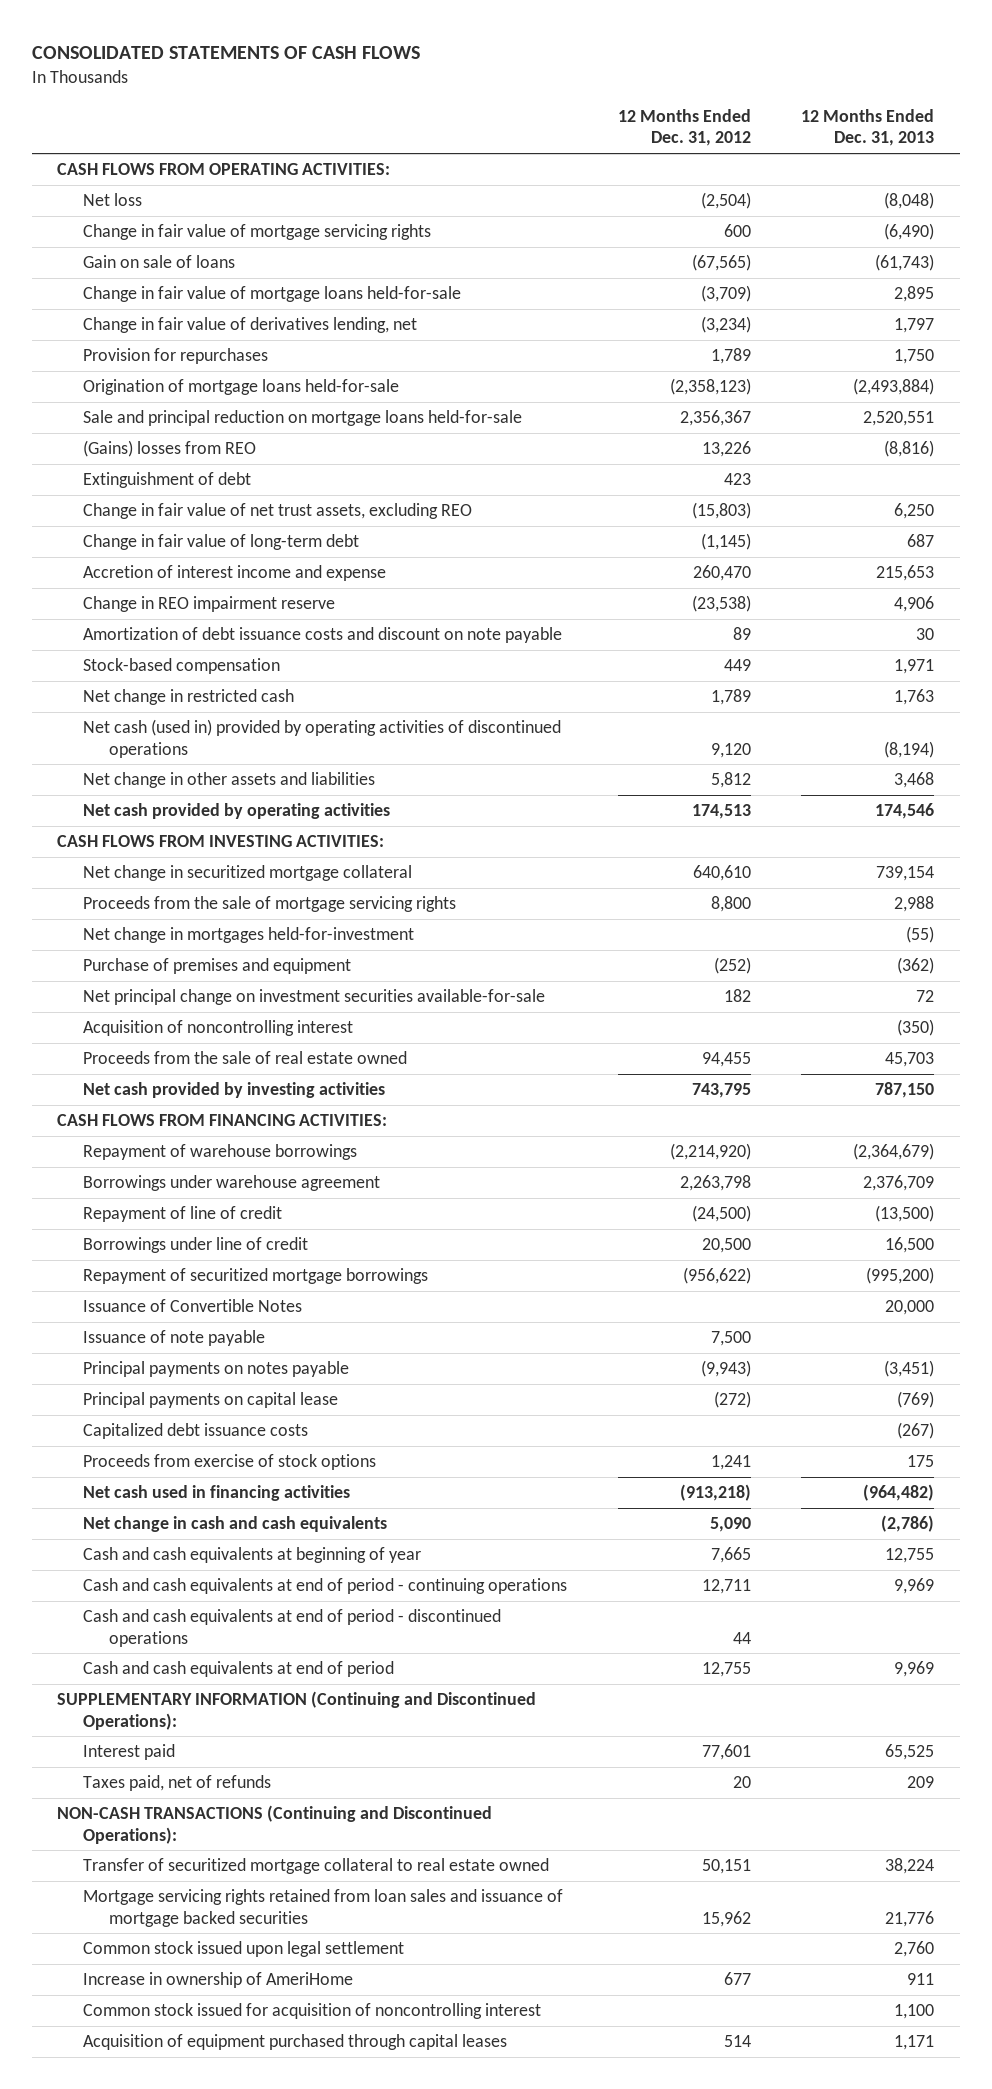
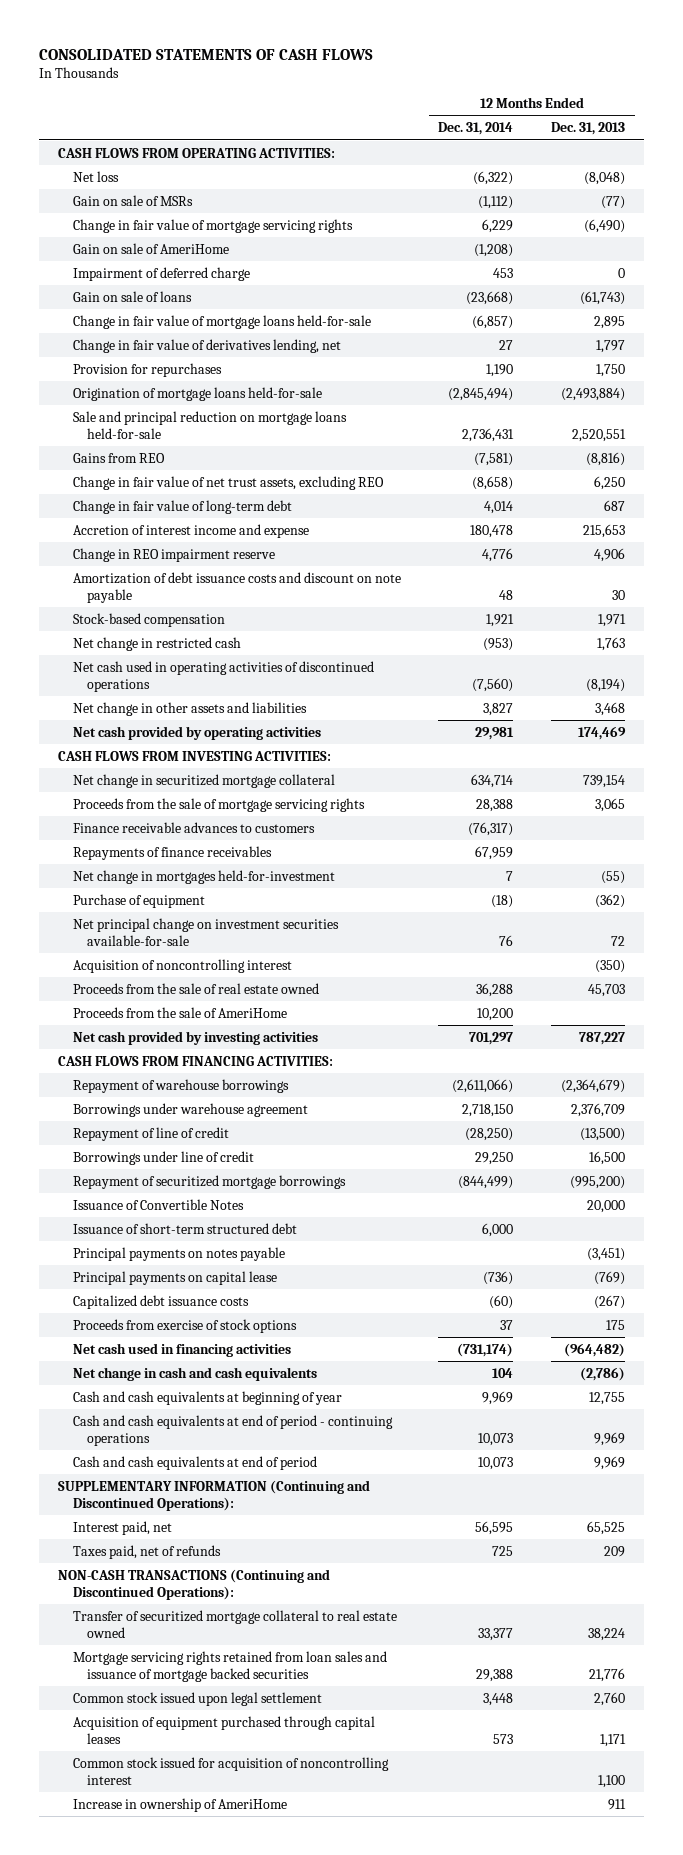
- | 12 Months Ended Dec. 31, 2012 | 12 Months Ended Dec. 31, 2013
+ | 12 Months Ended Dec. 31, 2014 | 12 Months Ended Dec. 31, 2013
+ Gain on sale of MSRs | (1,112) | (77)
+ Gain on sale of AmeriHome | (1,208) |
+ Impairment of deferred charge | 453 | 0
- (Gains) losses from REO | 13,226 | (8,816)
- Extinguishment of debt | 423 |
+ Gains from REO | (7,581) | (8,816)
- Net cash (used in) provided by operating activities of discontinued operations | 9,120 | (8,194)
+ Net cash used in operating activities of discontinued operations | (7,560) | (8,194)
- Net cash provided by operating activities | 174,513 | 174,546
+ Net cash provided by operating activities | 29,981 | 174,469
- Proceeds from the sale of mortgage servicing rights | 8,800 | 2,988
+ Proceeds from the sale of mortgage servicing rights | 28,388 | 3,065
+ Finance receivable advances to customers | (76,317) |
+ Repayments of finance receivables | 67,959 |
- Purchase of premises and equipment | (252) | (362)
+ Purchase of equipment | (18) | (362)
- Net cash provided by investing activities | 743,795 | 787,150
+ Proceeds from the sale of AmeriHome | 10,200 |
+ Net cash provided by investing activities | 701,297 | 787,227
- Issuance of note payable | 7,500 |
+ Issuance of short-term structured debt | 6,000 |
- Cash and cash equivalents at end of period - discontinued operations | 44 |
- Interest paid | 77,601 | 65,525
+ Interest paid, net | 56,595 | 65,525
moved down: Common stock issued for acquisition of noncontrolling interest | | 1,100
moved down: Increase in ownership of AmeriHome | | 911

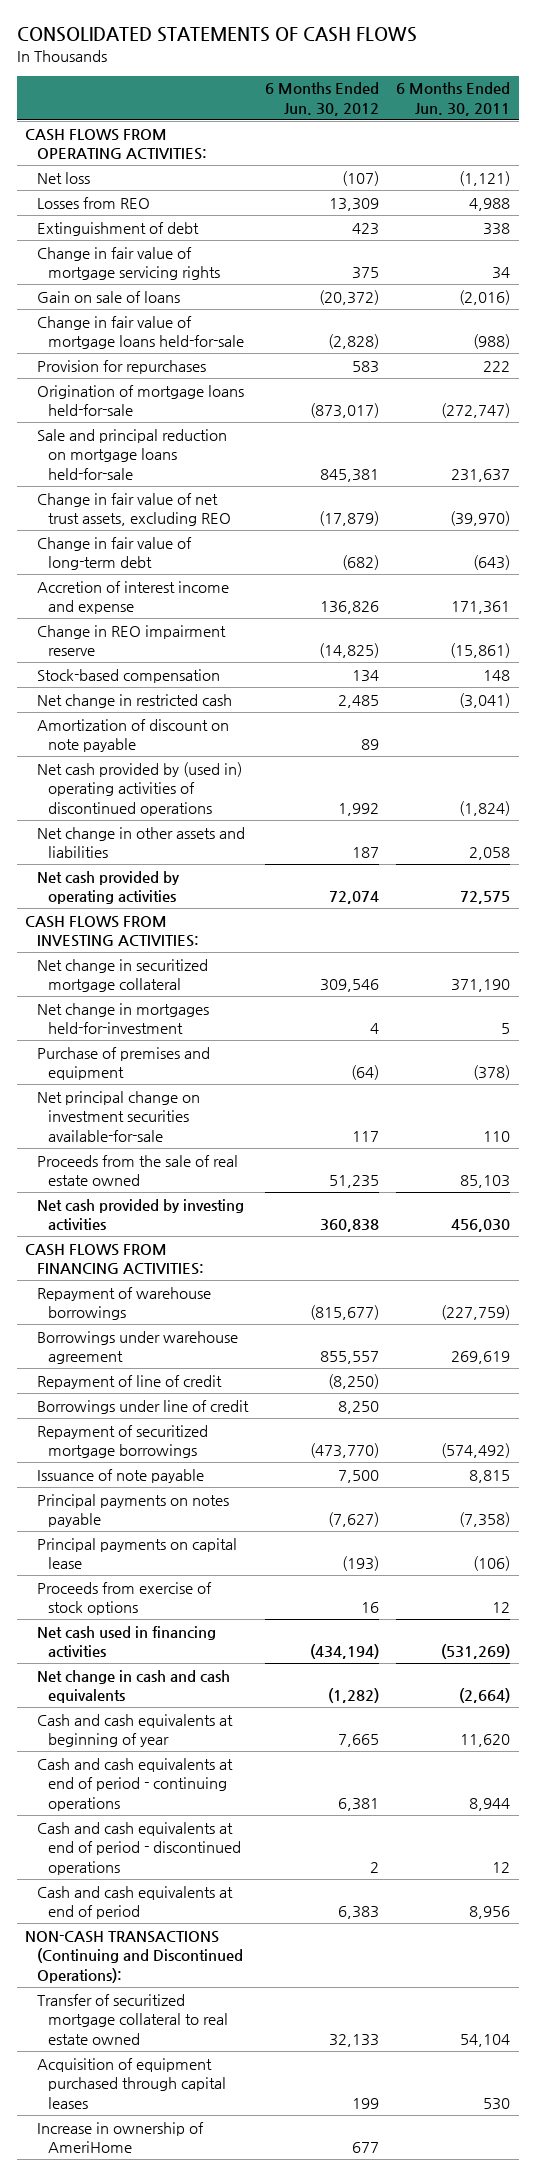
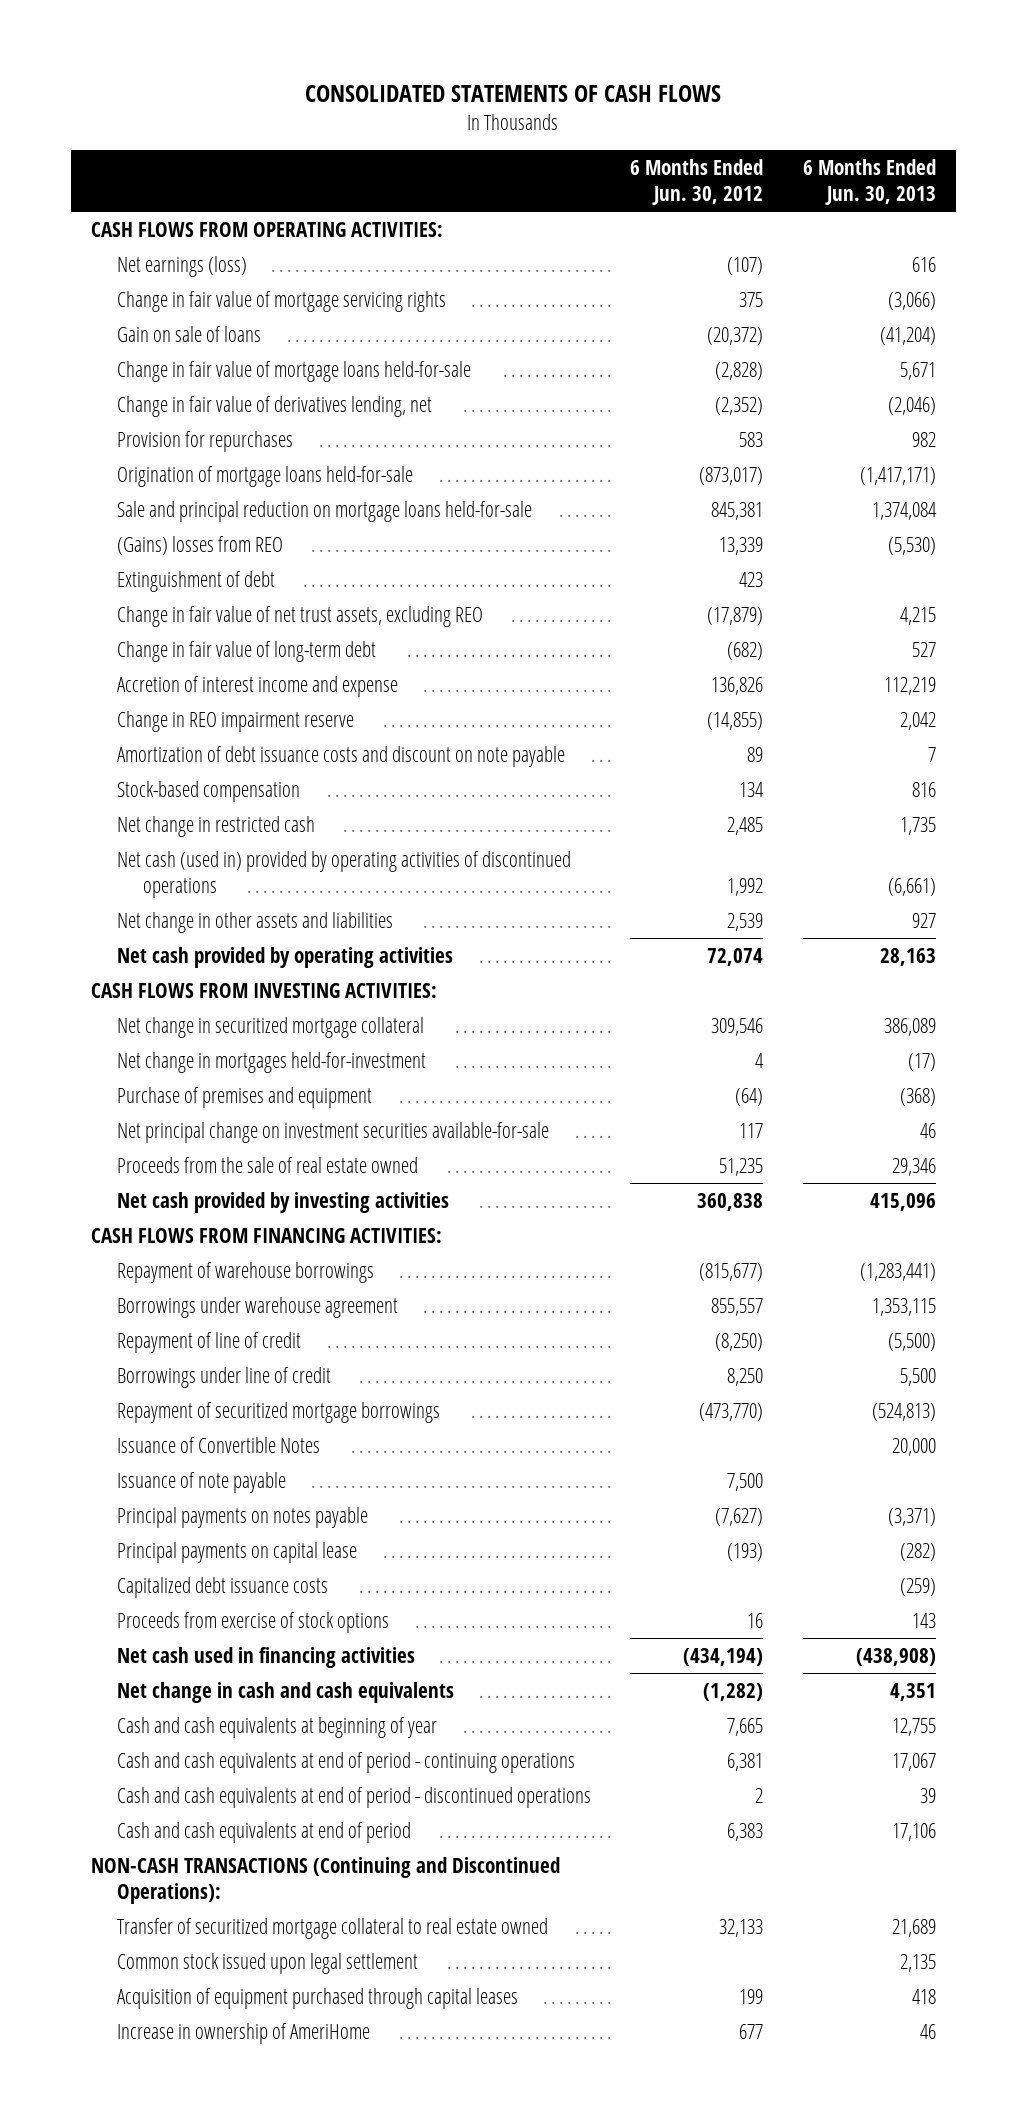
- | 6 Months Ended Jun. 30, 2012 | 6 Months Ended Jun. 30, 2011
+ | 6 Months Ended Jun. 30, 2012 | 6 Months Ended Jun. 30, 2013
- Net loss | (107) | (1,121)
- Losses from REO | 13,309 | 4,988
+ Net earnings (loss) | (107) | 616
+ Change in fair value of derivatives lending, net | (2,352) | (2,046)
+ (Gains) losses from REO | 13,339 | (5,530)
moved down: Extinguishment of debt | 423 |
- Change in REO impairment reserve | (14,825) | (15,861)
+ Change in REO impairment reserve | (14,855) | 2,042
+ Amortization of debt issuance costs and discount on note payable | 89 | 7
- Amortization of discount on note payable | 89 |
- Net cash provided by (used in) operating activities of discontinued operations | 1,992 | (1,824)
- Net change in other assets and liabilities | 187 | 2,058
+ Net cash (used in) provided by operating activities of discontinued operations | 1,992 | (6,661)
+ Net change in other assets and liabilities | 2,539 | 927
+ Issuance of Convertible Notes | | 20,000
+ Capitalized debt issuance costs | | (259)
+ Common stock issued upon legal settlement | | 2,135

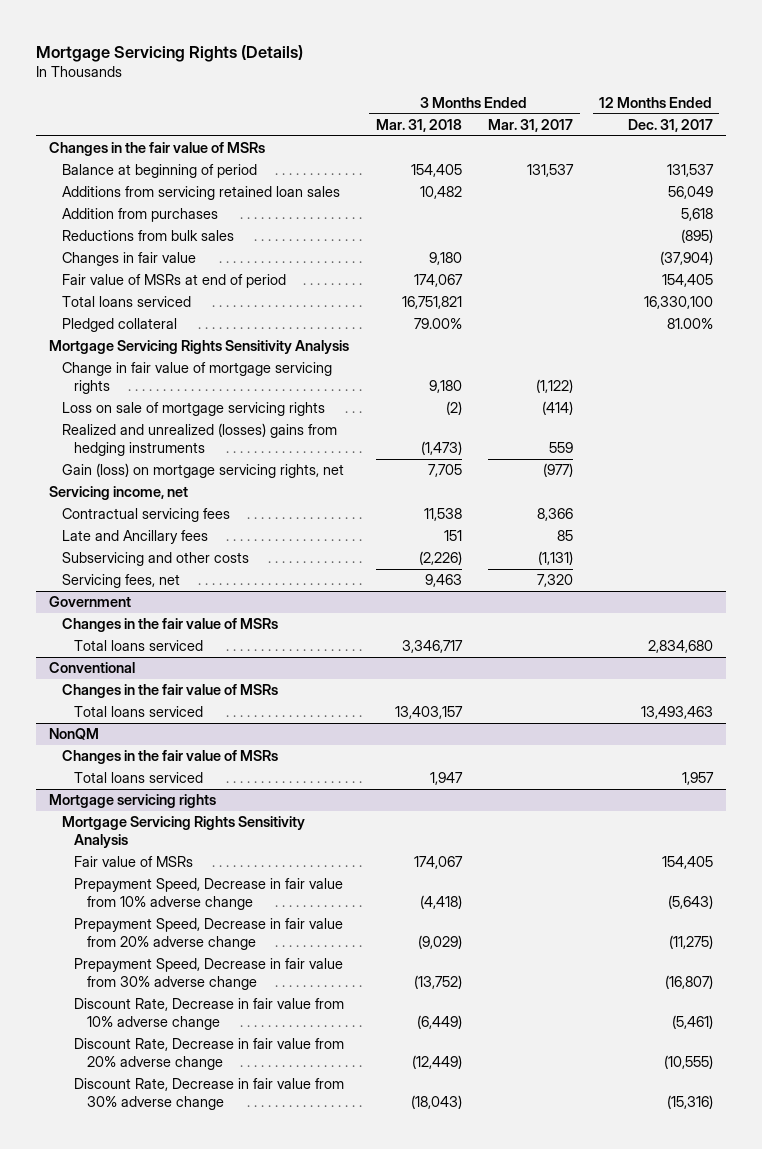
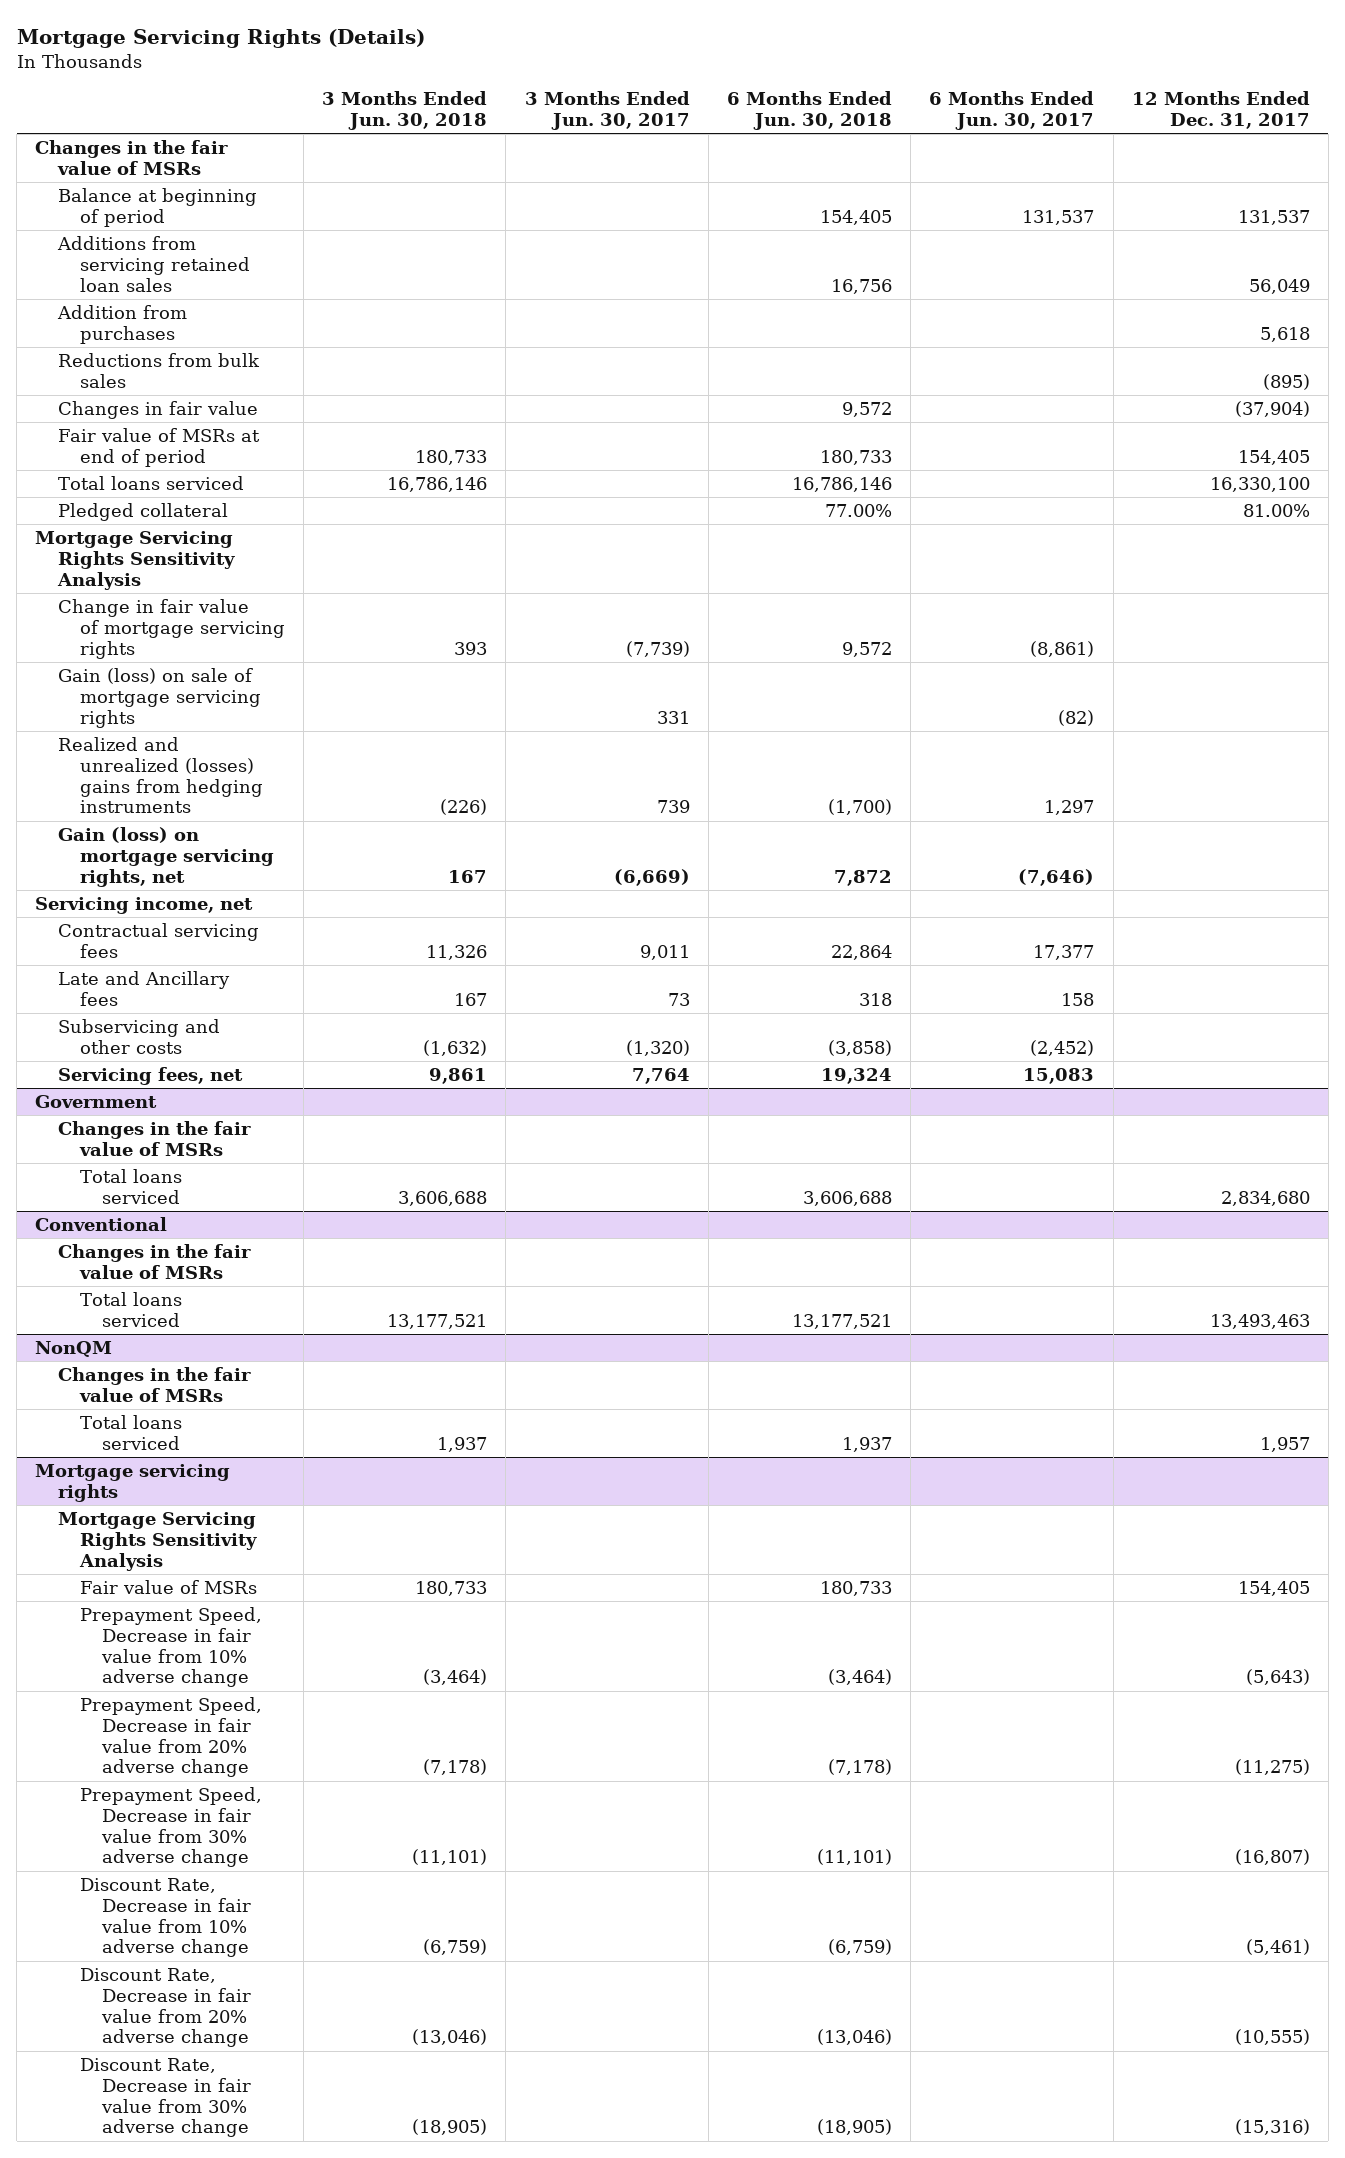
- | 3 Months Ended Mar. 31, 2018 | 3 Months Ended Mar. 31, 2017 | 12 Months Ended Dec. 31, 2017
+ | 3 Months Ended Jun. 30, 2018 | 3 Months Ended Jun. 30, 2017 | 6 Months Ended Jun. 30, 2018 | 6 Months Ended Jun. 30, 2017 | 12 Months Ended Dec. 31, 2017
- Loss on sale of mortgage servicing rights | (2) | (414) |
+ Gain (loss) on sale of mortgage servicing rights | | 331 | | (82) |

